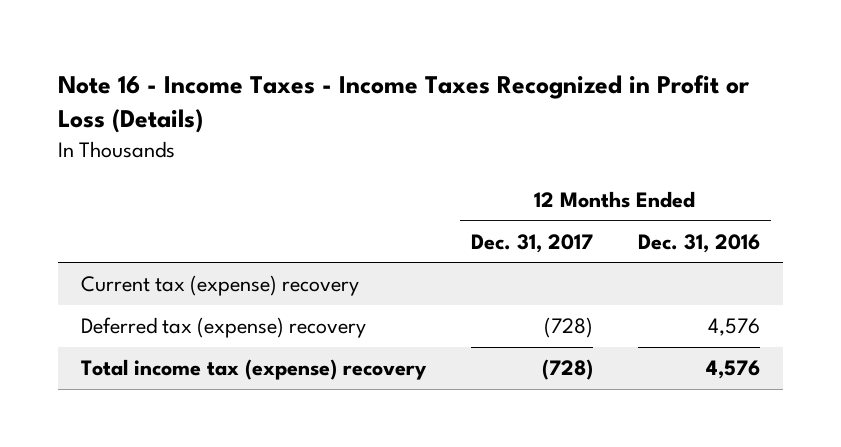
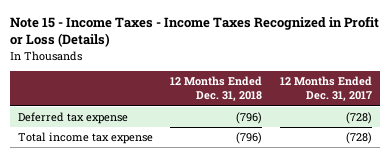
- Note 16 - Income Taxes - Income Taxes Recognized in Profit or Loss (Details)
+ Note 15 - Income Taxes - Income Taxes Recognized in Profit or Loss (Details)
- | 12 Months Ended Dec. 31, 2017 | 12 Months Ended Dec. 31, 2016
+ | 12 Months Ended Dec. 31, 2018 | 12 Months Ended Dec. 31, 2017
- Current tax (expense) recovery
- Deferred tax (expense) recovery | (728) | 4,576
- Total income tax (expense) recovery | (728) | 4,576
+ Deferred tax expense | (796) | (728)
+ Total income tax expense | (796) | (728)

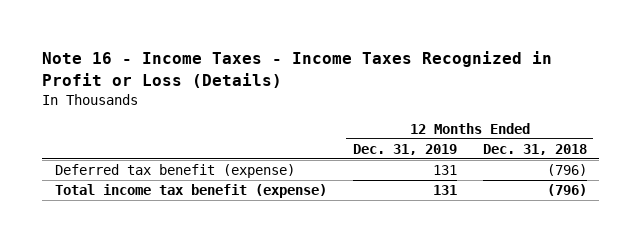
- Note 15 - Income Taxes - Income Taxes Recognized in Profit or Loss (Details)
+ Note 16 - Income Taxes - Income Taxes Recognized in Profit or Loss (Details)
- | 12 Months Ended Dec. 31, 2018 | 12 Months Ended Dec. 31, 2017
+ | 12 Months Ended Dec. 31, 2019 | 12 Months Ended Dec. 31, 2018
- Deferred tax expense | (796) | (728)
- Total income tax expense | (796) | (728)
+ Deferred tax benefit (expense) | 131 | (796)
+ Total income tax benefit (expense) | 131 | (796)

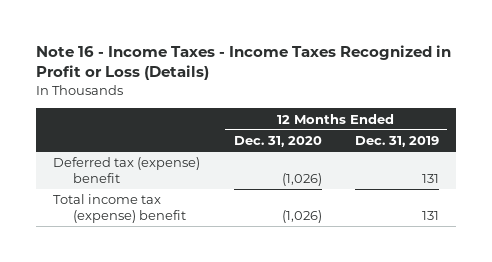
- | 12 Months Ended Dec. 31, 2019 | 12 Months Ended Dec. 31, 2018
+ | 12 Months Ended Dec. 31, 2020 | 12 Months Ended Dec. 31, 2019
- Deferred tax benefit (expense) | 131 | (796)
- Total income tax benefit (expense) | 131 | (796)
+ Deferred tax (expense) benefit | (1,026) | 131
+ Total income tax (expense) benefit | (1,026) | 131

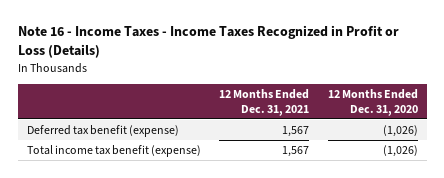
- | 12 Months Ended Dec. 31, 2020 | 12 Months Ended Dec. 31, 2019
+ | 12 Months Ended Dec. 31, 2021 | 12 Months Ended Dec. 31, 2020
- Deferred tax (expense) benefit | (1,026) | 131
- Total income tax (expense) benefit | (1,026) | 131
+ Deferred tax benefit (expense) | 1,567 | (1,026)
+ Total income tax benefit (expense) | 1,567 | (1,026)

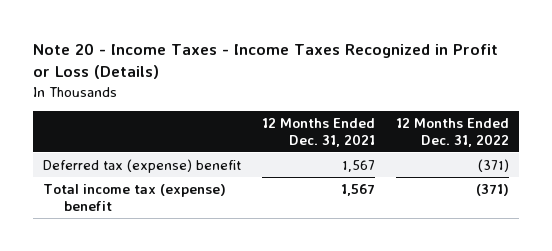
- Note 16 - Income Taxes - Income Taxes Recognized in Profit or Loss (Details)
+ Note 20 - Income Taxes - Income Taxes Recognized in Profit or Loss (Details)
- | 12 Months Ended Dec. 31, 2021 | 12 Months Ended Dec. 31, 2020
+ | 12 Months Ended Dec. 31, 2021 | 12 Months Ended Dec. 31, 2022
- Deferred tax benefit (expense) | 1,567 | (1,026)
- Total income tax benefit (expense) | 1,567 | (1,026)
+ Deferred tax (expense) benefit | 1,567 | (371)
+ Total income tax (expense) benefit | 1,567 | (371)

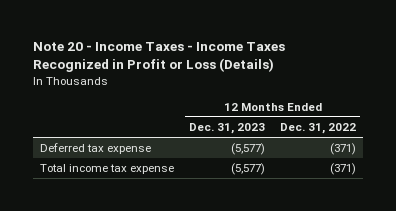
- | 12 Months Ended Dec. 31, 2021 | 12 Months Ended Dec. 31, 2022
+ | 12 Months Ended Dec. 31, 2023 | 12 Months Ended Dec. 31, 2022
- Deferred tax (expense) benefit | 1,567 | (371)
- Total income tax (expense) benefit | 1,567 | (371)
+ Deferred tax expense | (5,577) | (371)
+ Total income tax expense | (5,577) | (371)

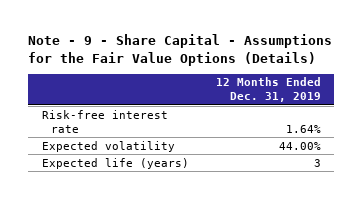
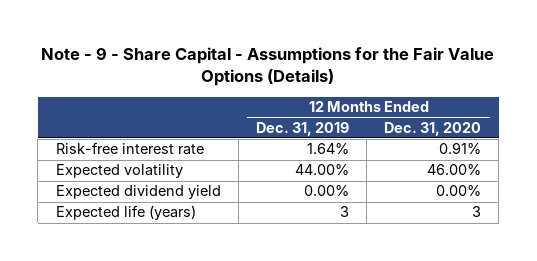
- | 12 Months Ended Dec. 31, 2019
+ | 12 Months Ended Dec. 31, 2019 | 12 Months Ended Dec. 31, 2020
+ Expected dividend yield | 0.00% | 0.00%

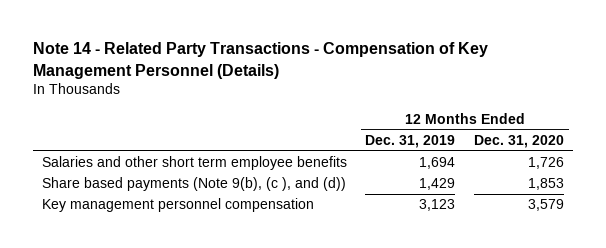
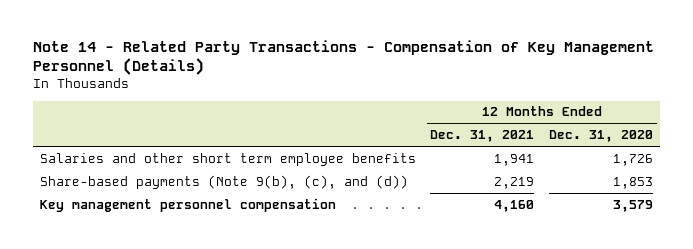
- | 12 Months Ended Dec. 31, 2019 | 12 Months Ended Dec. 31, 2020
+ | 12 Months Ended Dec. 31, 2021 | 12 Months Ended Dec. 31, 2020
- Share based payments (Note 9(b), (c ), and (d)) | 1,429 | 1,853
+ Share-based payments (Note 9(b), (c), and (d)) | 2,219 | 1,853

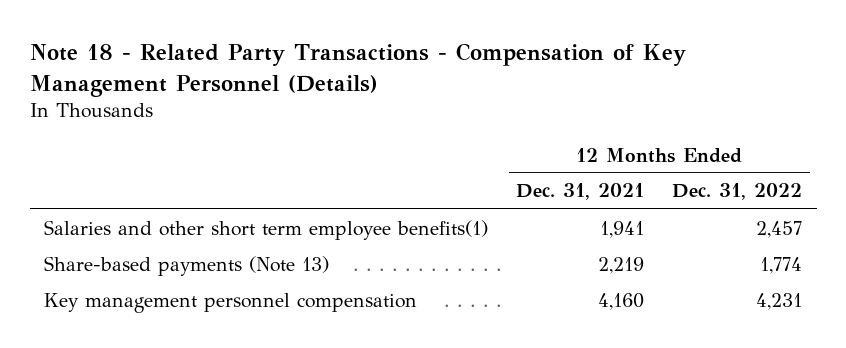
- Note 14 - Related Party Transactions - Compensation of Key Management Personnel (Details)
+ Note 18 - Related Party Transactions - Compensation of Key Management Personnel (Details)
- | 12 Months Ended Dec. 31, 2021 | 12 Months Ended Dec. 31, 2020
+ | 12 Months Ended Dec. 31, 2021 | 12 Months Ended Dec. 31, 2022
- Salaries and other short term employee benefits | 1,941 | 1,726
- Share-based payments (Note 9(b), (c), and (d)) | 2,219 | 1,853
+ Salaries and other short term employee benefits(1) | 1,941 | 2,457
+ Share-based payments (Note 13) | 2,219 | 1,774

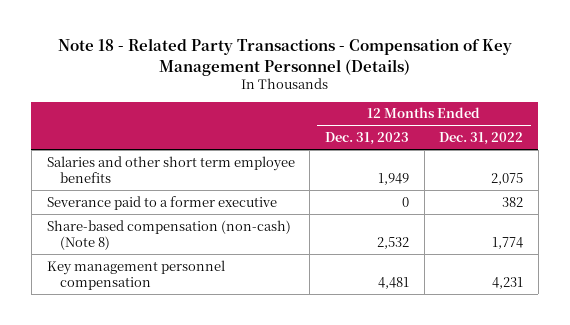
- | 12 Months Ended Dec. 31, 2021 | 12 Months Ended Dec. 31, 2022
+ | 12 Months Ended Dec. 31, 2023 | 12 Months Ended Dec. 31, 2022
- Salaries and other short term employee benefits(1) | 1,941 | 2,457
- Share-based payments (Note 13) | 2,219 | 1,774
+ Salaries and other short term employee benefits | 1,949 | 2,075
+ Severance paid to a former executive | 0 | 382
+ Share-based compensation (non-cash) (Note 8) | 2,532 | 1,774

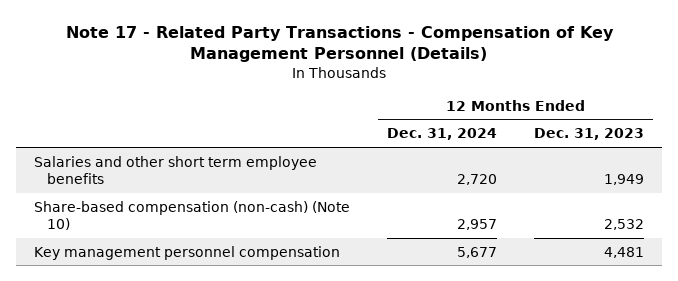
- Note 18 - Related Party Transactions - Compensation of Key Management Personnel (Details)
+ Note 17 - Related Party Transactions - Compensation of Key Management Personnel (Details)
- | 12 Months Ended Dec. 31, 2023 | 12 Months Ended Dec. 31, 2022
+ | 12 Months Ended Dec. 31, 2024 | 12 Months Ended Dec. 31, 2023
- Severance paid to a former executive | 0 | 382
- Share-based compensation (non-cash) (Note 8) | 2,532 | 1,774
+ Share-based compensation (non-cash) (Note 10) | 2,957 | 2,532

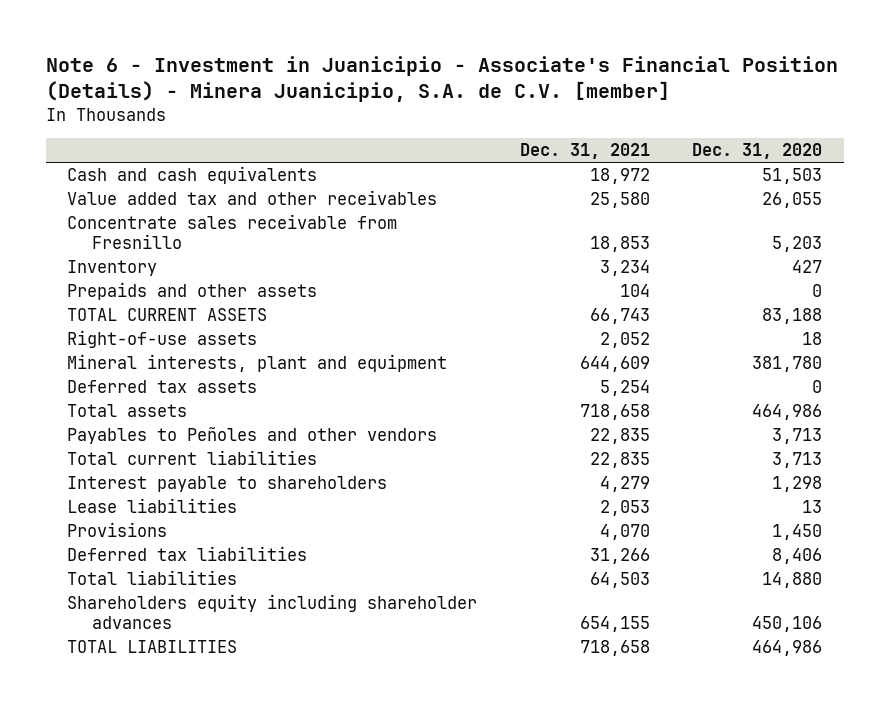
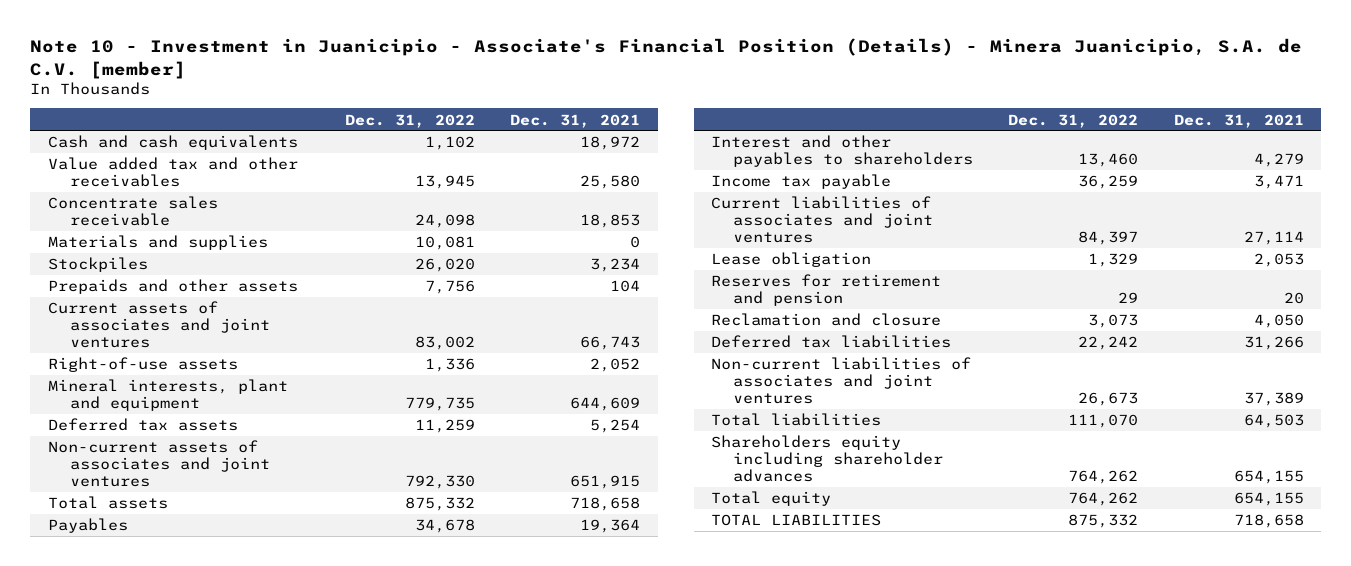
- Note 6 - Investment in Juanicipio - Associate's Financial Position (Details) - Minera Juanicipio, S.A. de C.V. [member]
+ Note 10 - Investment in Juanicipio - Associate's Financial Position (Details) - Minera Juanicipio, S.A. de C.V. [member]
- | Dec. 31, 2021 | Dec. 31, 2020
+ | Dec. 31, 2022 | Dec. 31, 2021
- Concentrate sales receivable from Fresnillo | 18,853 | 5,203
- Inventory | 3,234 | 427
+ Concentrate sales receivable | 24,098 | 18,853
+ Materials and supplies | 10,081 | 0
+ Stockpiles | 26,020 | 3,234
- TOTAL CURRENT ASSETS | 66,743 | 83,188
+ Current assets of associates and joint ventures | 83,002 | 66,743
+ Non-current assets of associates and joint ventures | 792,330 | 651,915
- Payables to Peñoles and other vendors | 22,835 | 3,713
- Total current liabilities | 22,835 | 3,713
- Interest payable to shareholders | 4,279 | 1,298
- Lease liabilities | 2,053 | 13
- Provisions | 4,070 | 1,450
+ Payables | 34,678 | 19,364
+ Interest and other payables to shareholders | 13,460 | 4,279
+ Income tax payable | 36,259 | 3,471
+ Current liabilities of associates and joint ventures | 84,397 | 27,114
+ Lease obligation | 1,329 | 2,053
+ Reserves for retirement and pension | 29 | 20
+ Reclamation and closure | 3,073 | 4,050
+ Non-current liabilities of associates and joint ventures | 26,673 | 37,389
+ Total equity | 764,262 | 654,155

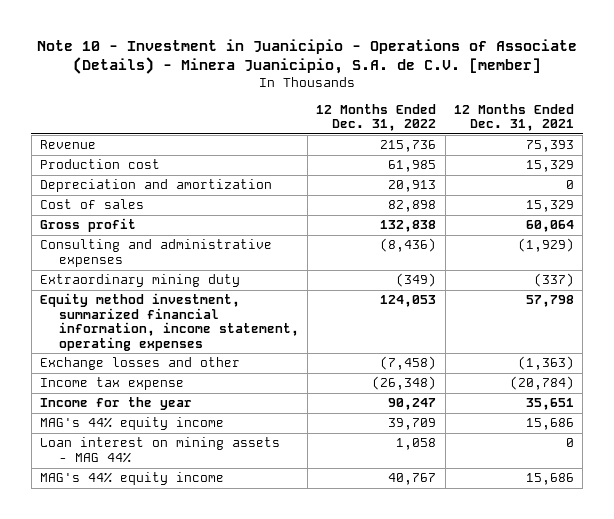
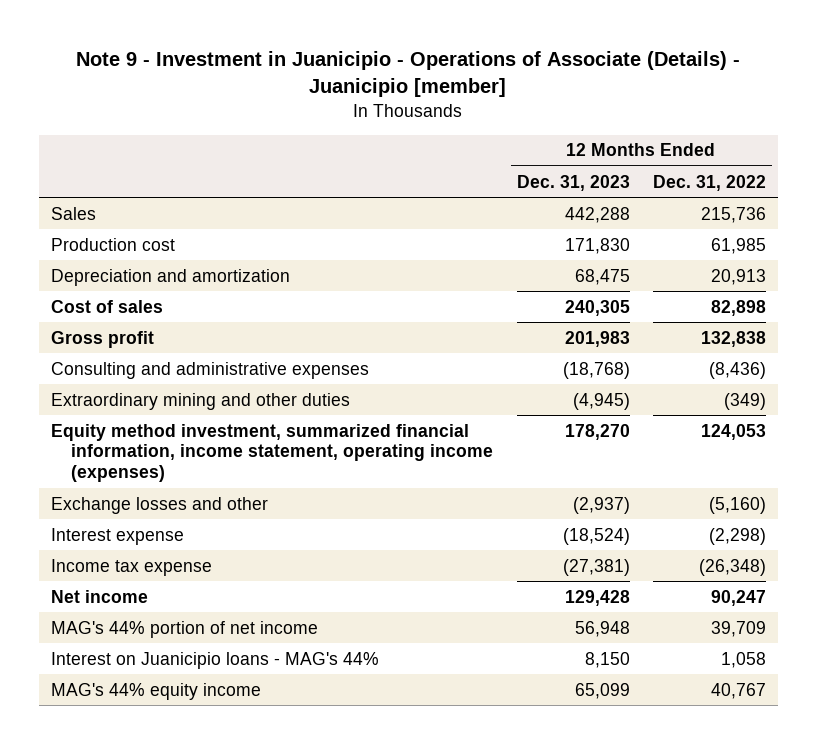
- Note 10 - Investment in Juanicipio - Operations of Associate (Details) - Minera Juanicipio, S.A. de C.V. [member]
+ Note 9 - Investment in Juanicipio - Operations of Associate (Details) - Juanicipio [member]
- | 12 Months Ended Dec. 31, 2022 | 12 Months Ended Dec. 31, 2021
+ | 12 Months Ended Dec. 31, 2023 | 12 Months Ended Dec. 31, 2022
- Revenue | 215,736 | 75,393
+ Sales | 442,288 | 215,736
- Extraordinary mining duty | (349) | (337)
- Equity method investment, summarized financial information, income statement, operating expenses | 124,053 | 57,798
- Exchange losses and other | (7,458) | (1,363)
+ Extraordinary mining and other duties | (4,945) | (349)
+ Equity method investment, summarized financial information, income statement, operating income (expenses) | 178,270 | 124,053
+ Exchange losses and other | (2,937) | (5,160)
+ Interest expense | (18,524) | (2,298)
- Income for the year | 90,247 | 35,651
- MAG's 44% equity income | 39,709 | 15,686
- Loan interest on mining assets - MAG 44% | 1,058 | 0
+ Net income | 129,428 | 90,247
+ MAG's 44% portion of net income | 56,948 | 39,709
+ Interest on Juanicipio loans - MAG's 44% | 8,150 | 1,058

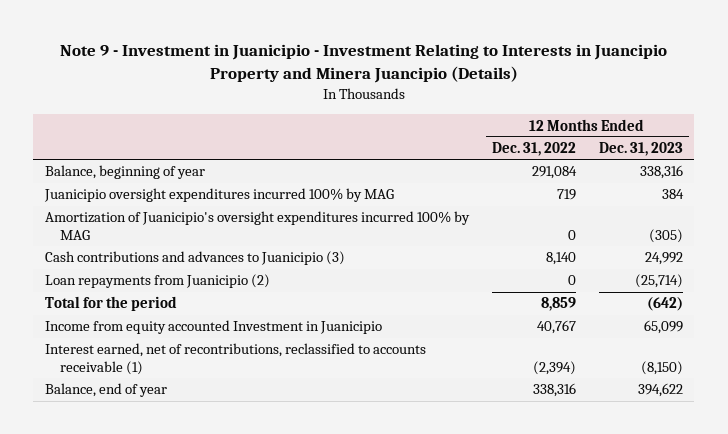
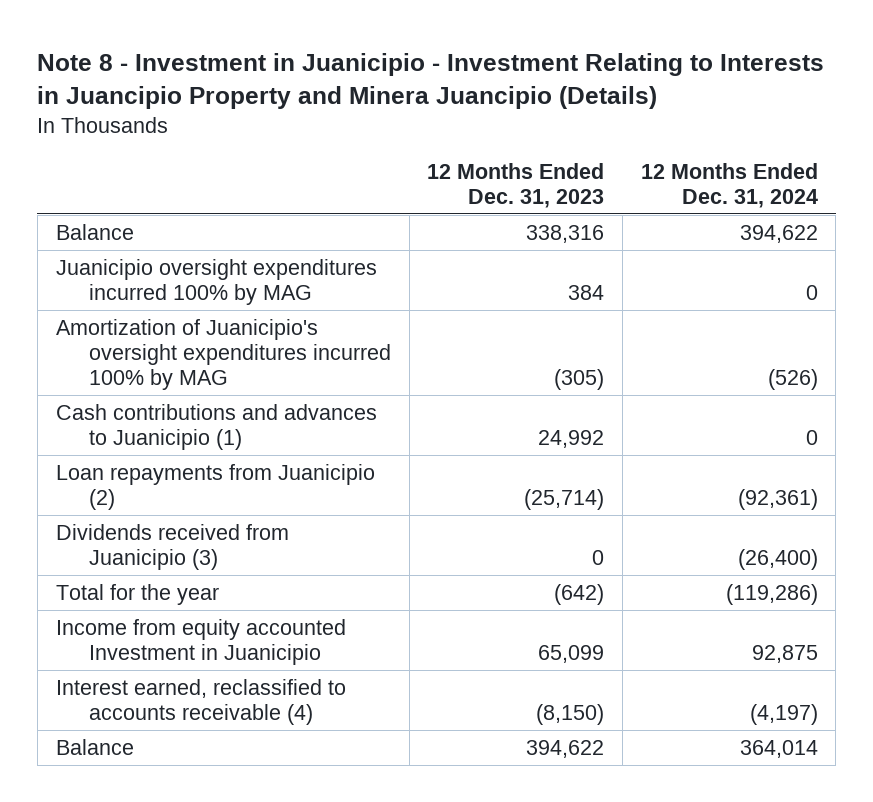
- Note 9 - Investment in Juanicipio - Investment Relating to Interests in Juancipio Property and Minera Juancipio (Details)
+ Note 8 - Investment in Juanicipio - Investment Relating to Interests in Juancipio Property and Minera Juancipio (Details)
- | 12 Months Ended Dec. 31, 2022 | 12 Months Ended Dec. 31, 2023
+ | 12 Months Ended Dec. 31, 2023 | 12 Months Ended Dec. 31, 2024
- Balance, beginning of year | 291,084 | 338,316
+ Balance | 338,316 | 394,622
- Cash contributions and advances to Juanicipio (3) | 8,140 | 24,992
+ Cash contributions and advances to Juanicipio (1) | 24,992 | 0
- Total for the period | 8,859 | (642)
+ Dividends received from Juanicipio (3) | 0 | (26,400)
+ Total for the year | (642) | (119,286)
- Interest earned, net of recontributions, reclassified to accounts receivable (1) | (2,394) | (8,150)
- Balance, end of year | 338,316 | 394,622
+ Interest earned, reclassified to accounts receivable (4) | (8,150) | (4,197)
+ Balance | 394,622 | 364,014

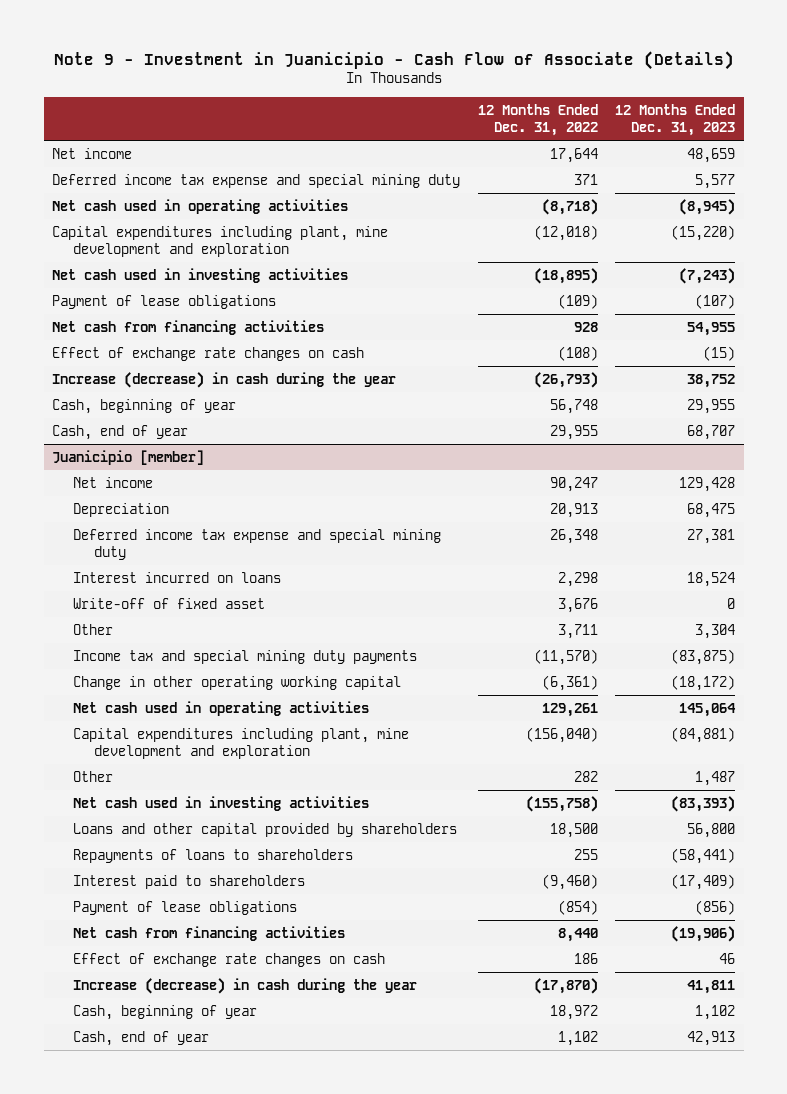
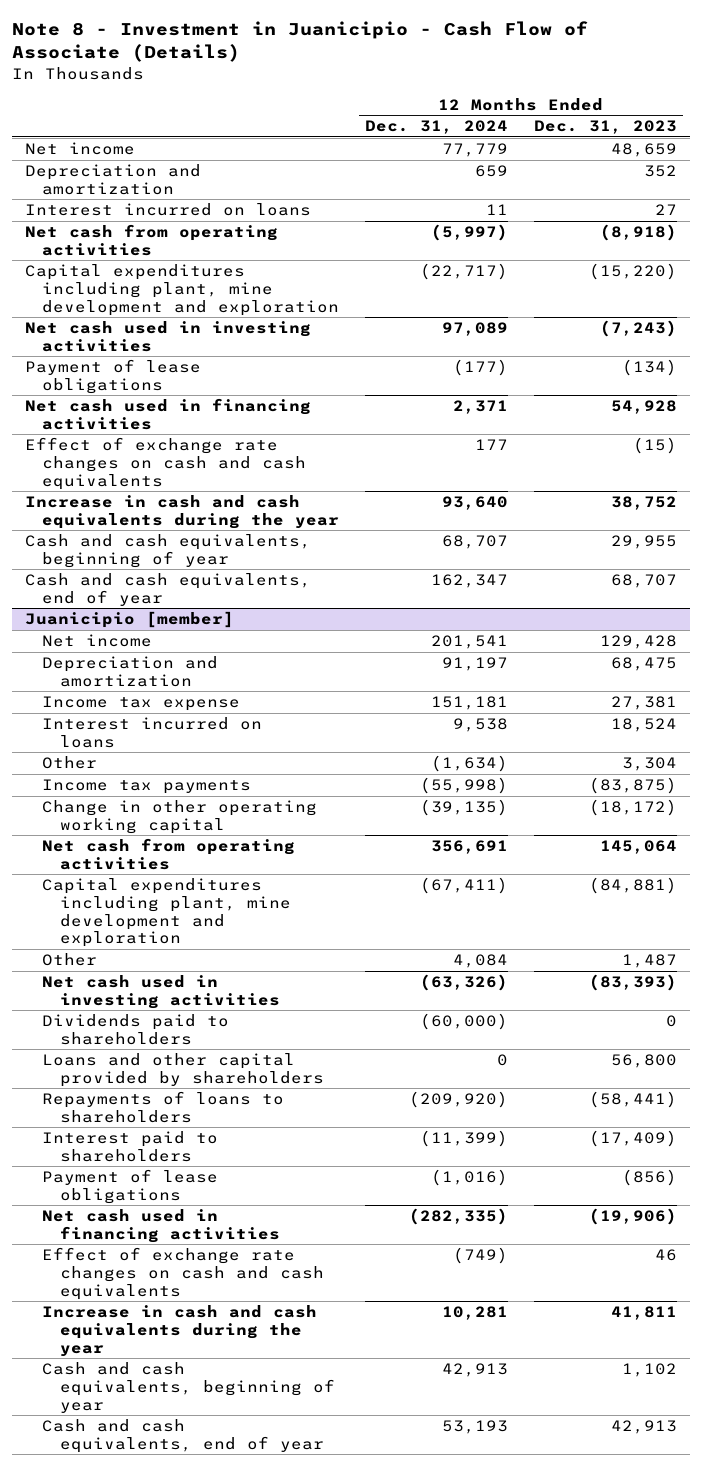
- Note 9 - Investment in Juanicipio - Cash Flow of Associate (Details)
+ Note 8 - Investment in Juanicipio - Cash Flow of Associate (Details)
- | 12 Months Ended Dec. 31, 2022 | 12 Months Ended Dec. 31, 2023
+ | 12 Months Ended Dec. 31, 2024 | 12 Months Ended Dec. 31, 2023
- Deferred income tax expense and special mining duty | 371 | 5,577
- Net cash used in operating activities | (8,718) | (8,945)
+ Depreciation and amortization | 659 | 352
+ Interest incurred on loans | 11 | 27
+ Net cash from operating activities | (5,997) | (8,918)
- Payment of lease obligations | (109) | (107)
- Net cash from financing activities | 928 | 54,955
- Effect of exchange rate changes on cash | (108) | (15)
- Increase (decrease) in cash during the year | (26,793) | 38,752
- Cash, beginning of year | 56,748 | 29,955
- Cash, end of year | 29,955 | 68,707
+ Payment of lease obligations | (177) | (134)
+ Net cash used in financing activities | 2,371 | 54,928
+ Effect of exchange rate changes on cash and cash equivalents | 177 | (15)
+ Increase in cash and cash equivalents during the year | 93,640 | 38,752
+ Cash and cash equivalents, beginning of year | 68,707 | 29,955
+ Cash and cash equivalents, end of year | 162,347 | 68,707
@ Juanicipio [member]
- Depreciation | 20,913 | 68,475
- Deferred income tax expense and special mining duty | 26,348 | 27,381
+ Depreciation and amortization | 91,197 | 68,475
+ Income tax expense | 151,181 | 27,381
- Write-off of fixed asset | 3,676 | 0
- Income tax and special mining duty payments | (11,570) | (83,875)
+ Income tax payments | (55,998) | (83,875)
- Net cash used in operating activities | 129,261 | 145,064
+ Net cash from operating activities | 356,691 | 145,064
+ Dividends paid to shareholders | (60,000) | 0
- Net cash from financing activities | 8,440 | (19,906)
- Effect of exchange rate changes on cash | 186 | 46
- Increase (decrease) in cash during the year | (17,870) | 41,811
- Cash, beginning of year | 18,972 | 1,102
- Cash, end of year | 1,102 | 42,913
+ Net cash used in financing activities | (282,335) | (19,906)
+ Effect of exchange rate changes on cash and cash equivalents | (749) | 46
+ Increase in cash and cash equivalents during the year | 10,281 | 41,811
+ Cash and cash equivalents, beginning of year | 42,913 | 1,102
+ Cash and cash equivalents, end of year | 53,193 | 42,913

